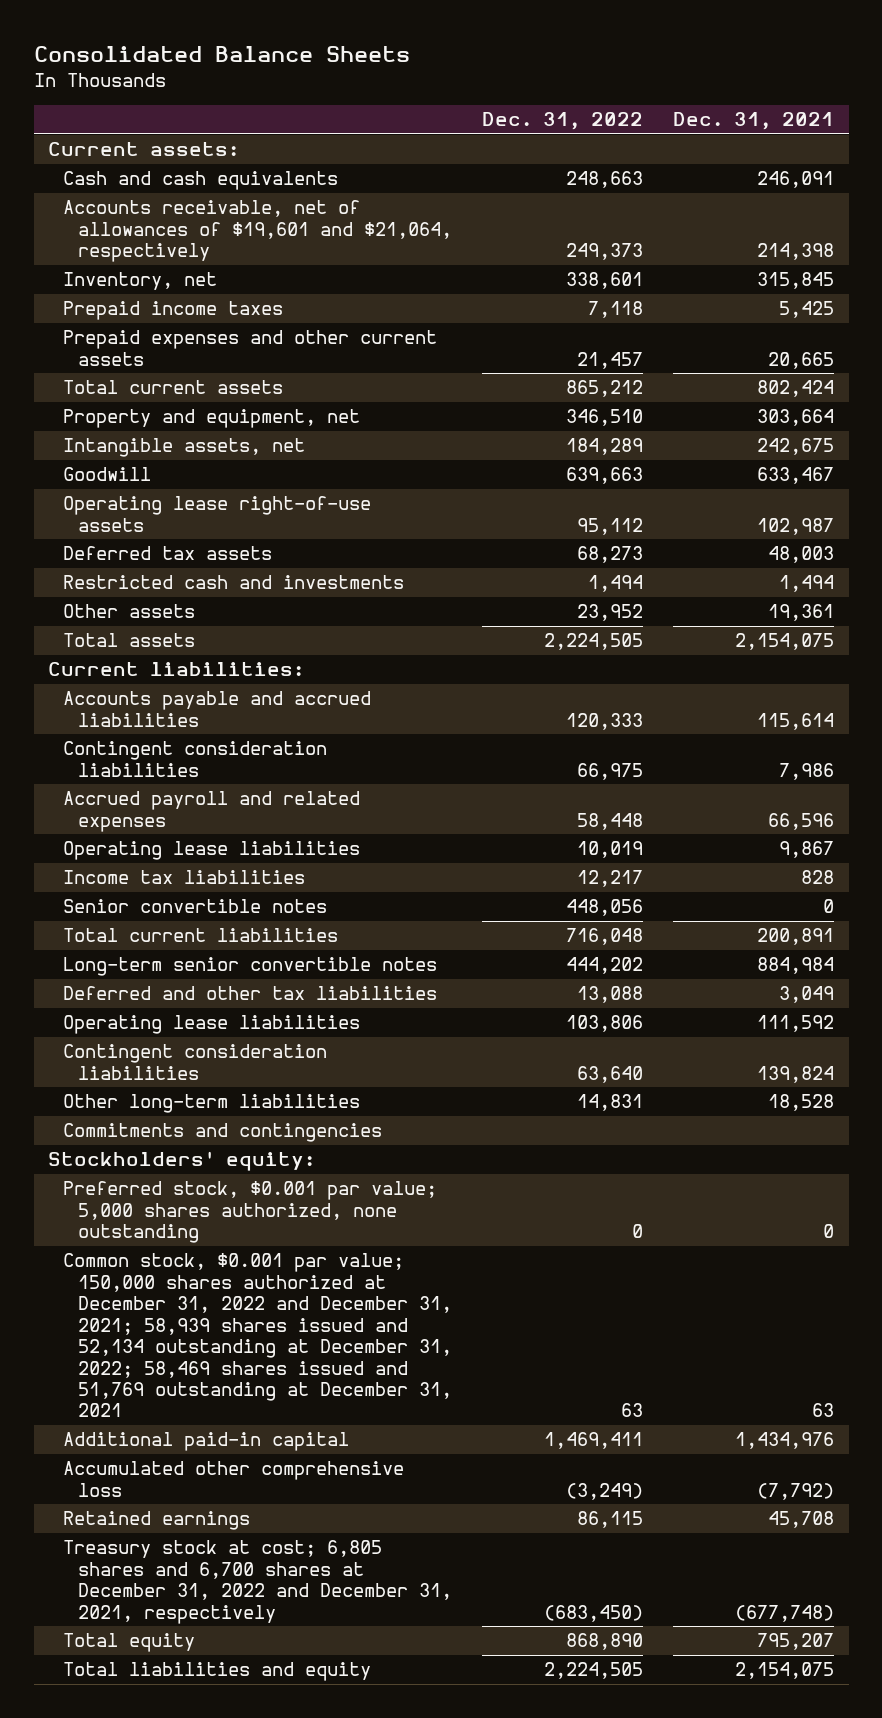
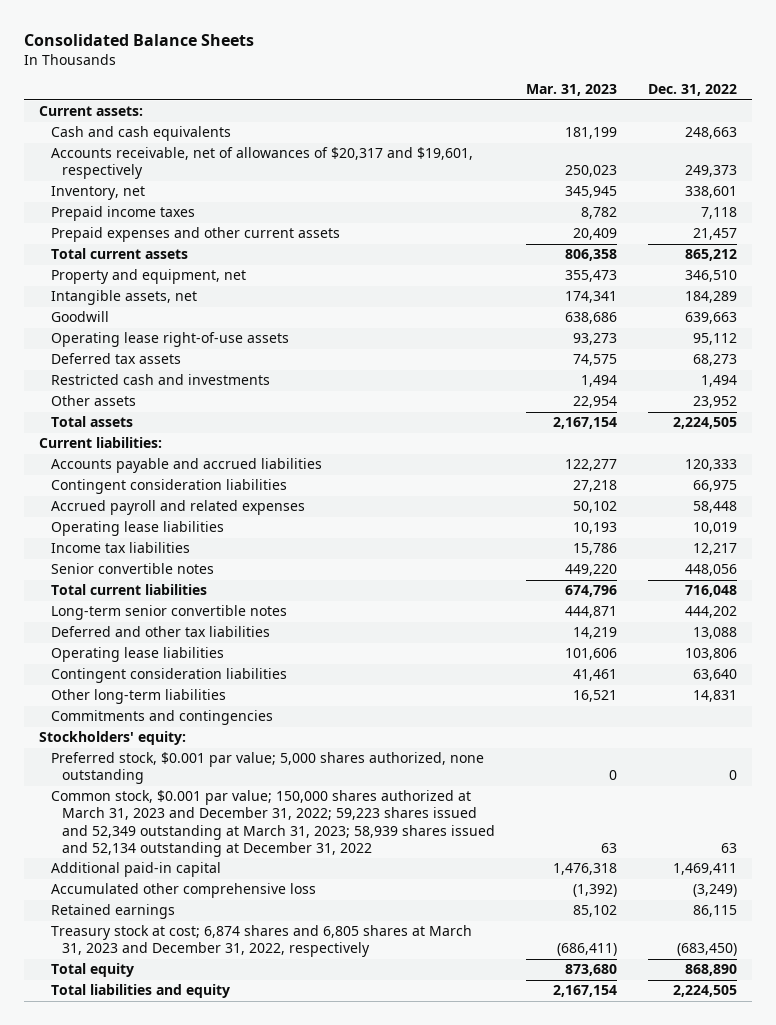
- | Dec. 31, 2022 | Dec. 31, 2021
+ | Mar. 31, 2023 | Dec. 31, 2022
- Accounts receivable, net of allowances of $19,601 and $21,064, respectively | 249,373 | 214,398
+ Accounts receivable, net of allowances of $20,317 and $19,601, respectively | 250,023 | 249,373
- Common stock, $0.001 par value; 150,000 shares authorized at December 31, 2022 and December 31, 2021; 58,939 shares issued and 52,134 outstanding at December 31, 2022; 58,469 shares issued and 51,769 outstanding at December 31, 2021 | 63 | 63
+ Common stock, $0.001 par value; 150,000 shares authorized at March 31, 2023 and December 31, 2022; 59,223 shares issued and 52,349 outstanding at March 31, 2023; 58,939 shares issued and 52,134 outstanding at December 31, 2022 | 63 | 63
- Treasury stock at cost; 6,805 shares and 6,700 shares at December 31, 2022 and December 31, 2021, respectively | (683,450) | (677,748)
+ Treasury stock at cost; 6,874 shares and 6,805 shares at March 31, 2023 and December 31, 2022, respectively | (686,411) | (683,450)

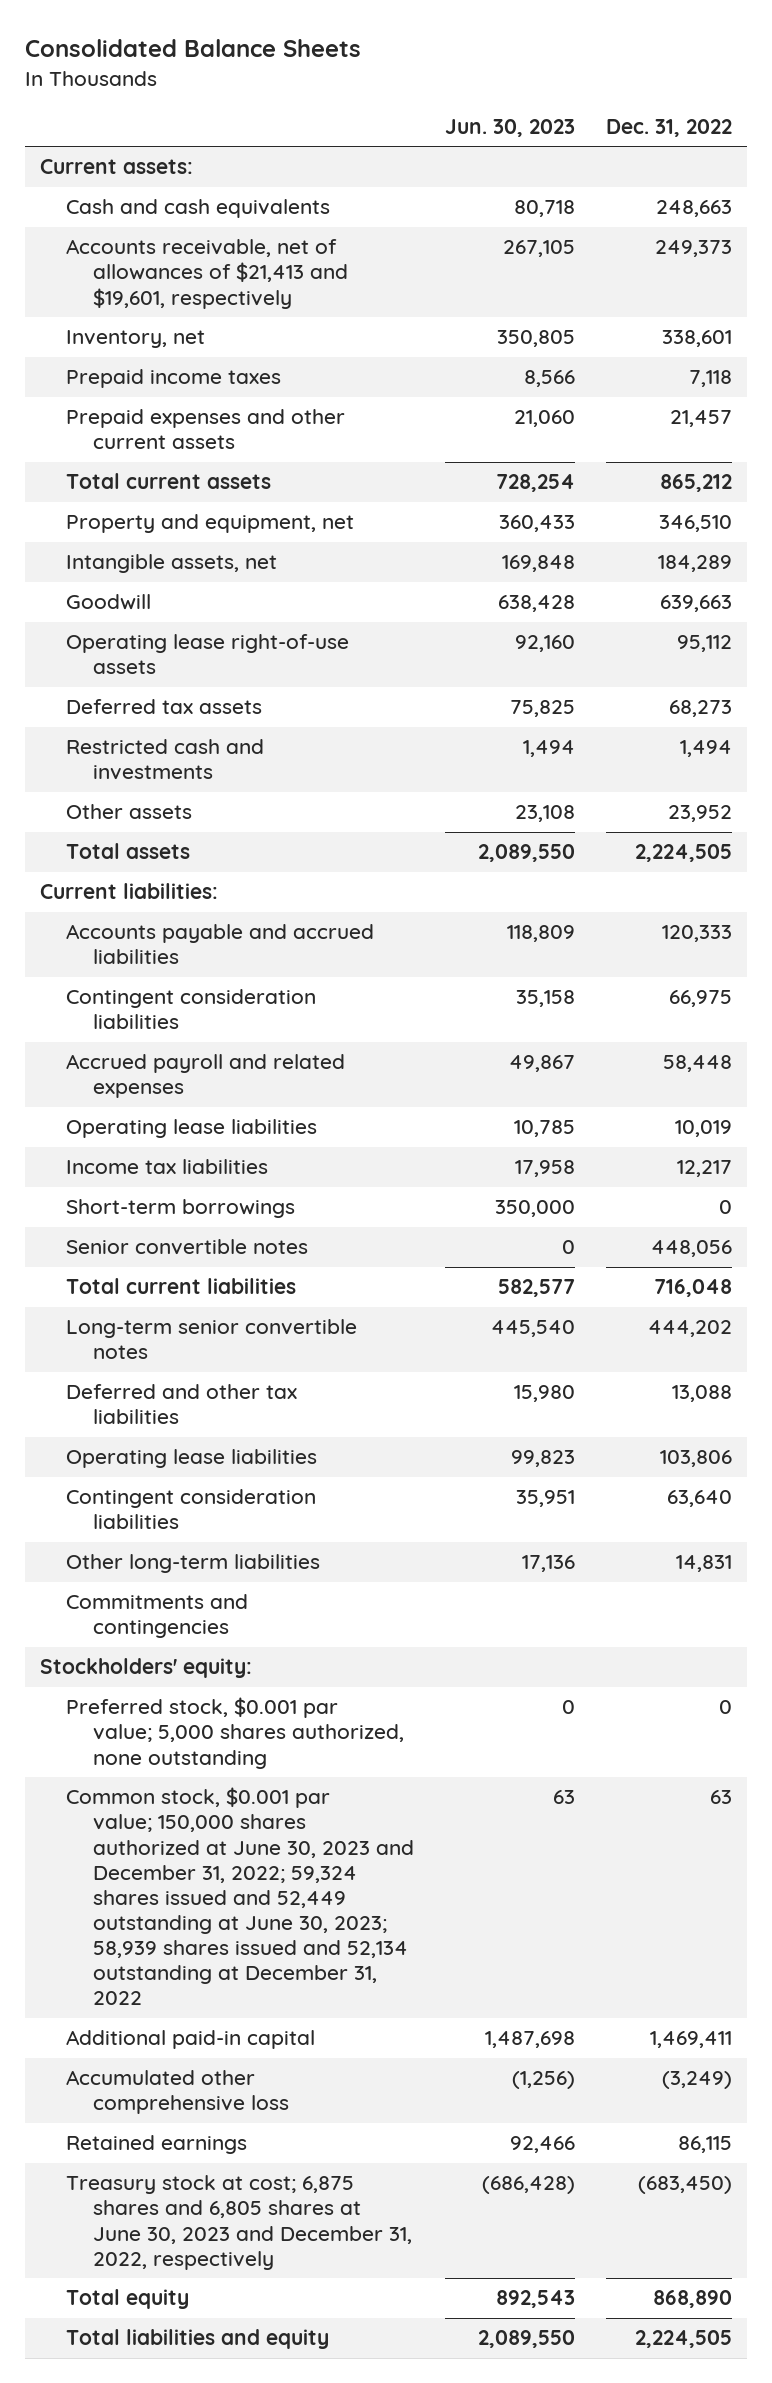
- | Mar. 31, 2023 | Dec. 31, 2022
+ | Jun. 30, 2023 | Dec. 31, 2022
- Accounts receivable, net of allowances of $20,317 and $19,601, respectively | 250,023 | 249,373
+ Accounts receivable, net of allowances of $21,413 and $19,601, respectively | 267,105 | 249,373
+ Short-term borrowings | 350,000 | 0
- Common stock, $0.001 par value; 150,000 shares authorized at March 31, 2023 and December 31, 2022; 59,223 shares issued and 52,349 outstanding at March 31, 2023; 58,939 shares issued and 52,134 outstanding at December 31, 2022 | 63 | 63
+ Common stock, $0.001 par value; 150,000 shares authorized at June 30, 2023 and December 31, 2022; 59,324 shares issued and 52,449 outstanding at June 30, 2023; 58,939 shares issued and 52,134 outstanding at December 31, 2022 | 63 | 63
- Treasury stock at cost; 6,874 shares and 6,805 shares at March 31, 2023 and December 31, 2022, respectively | (686,411) | (683,450)
+ Treasury stock at cost; 6,875 shares and 6,805 shares at June 30, 2023 and December 31, 2022, respectively | (686,428) | (683,450)

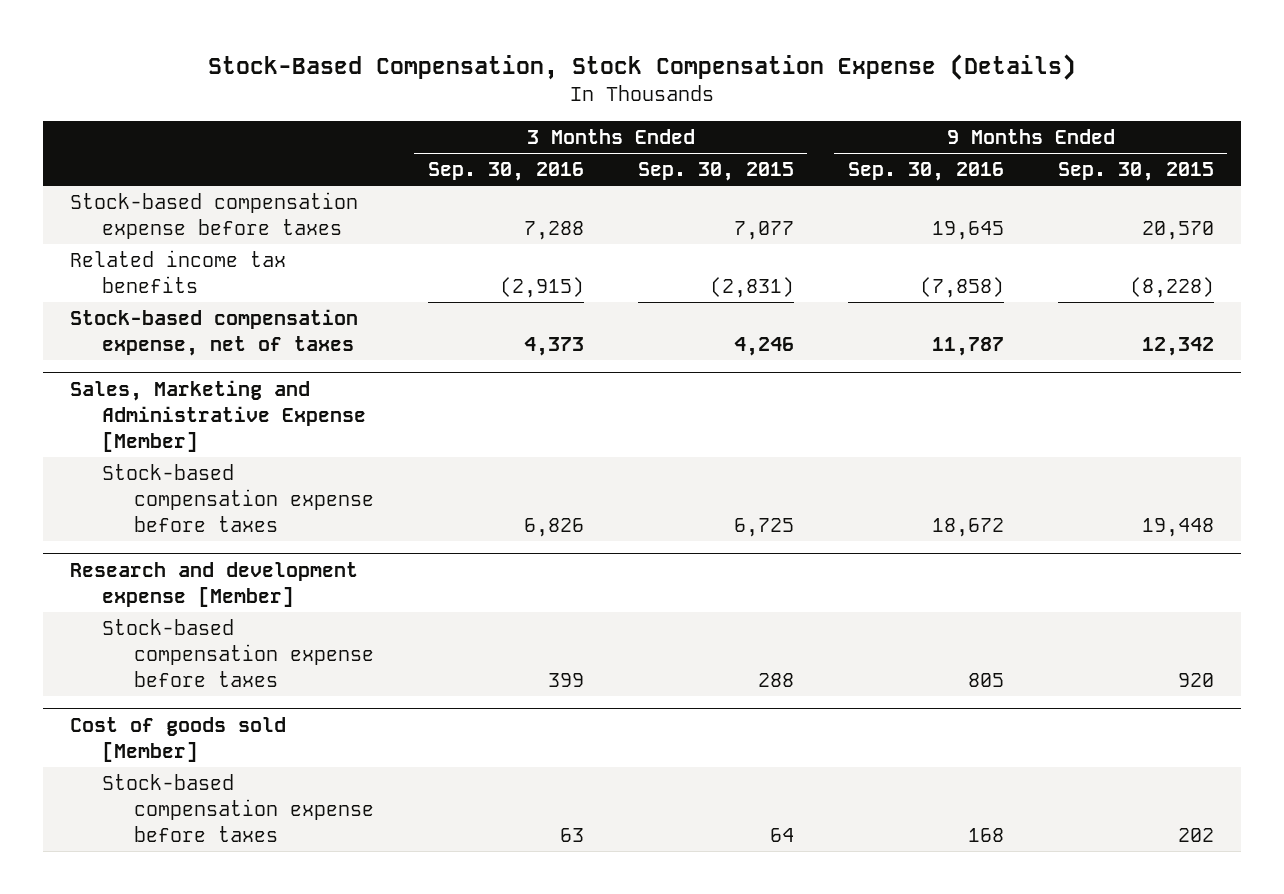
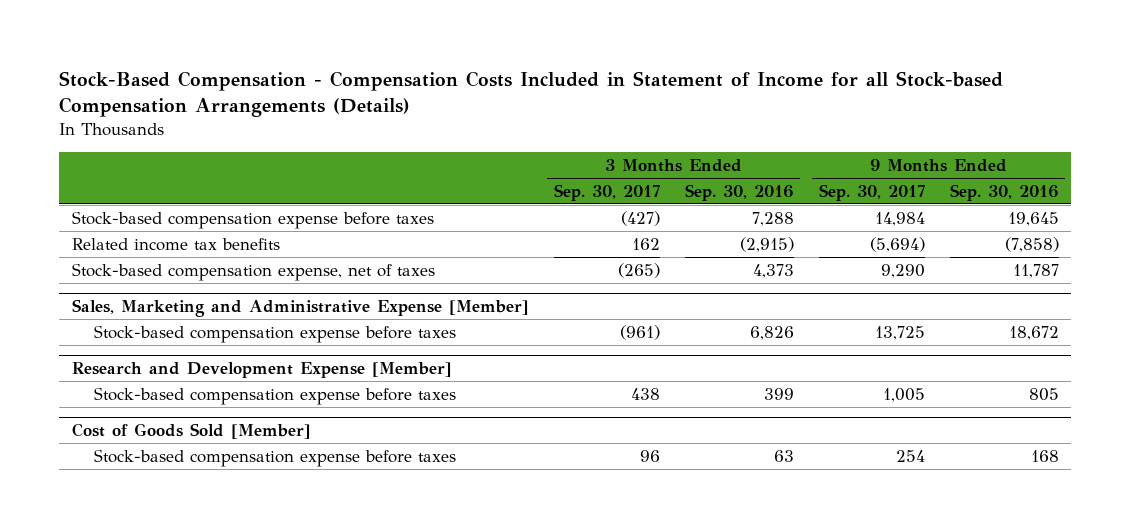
- Stock-Based Compensation, Stock Compensation Expense (Details)
+ Stock-Based Compensation - Compensation Costs Included in Statement of Income for all Stock-based Compensation Arrangements (Details)
- | 3 Months Ended Sep. 30, 2016 | 3 Months Ended Sep. 30, 2015 | 9 Months Ended Sep. 30, 2016 | 9 Months Ended Sep. 30, 2015
+ | 3 Months Ended Sep. 30, 2017 | 3 Months Ended Sep. 30, 2016 | 9 Months Ended Sep. 30, 2017 | 9 Months Ended Sep. 30, 2016
- Research and development expense [Member]
+ Research and Development Expense [Member]
- Cost of goods sold [Member]
+ Cost of Goods Sold [Member]

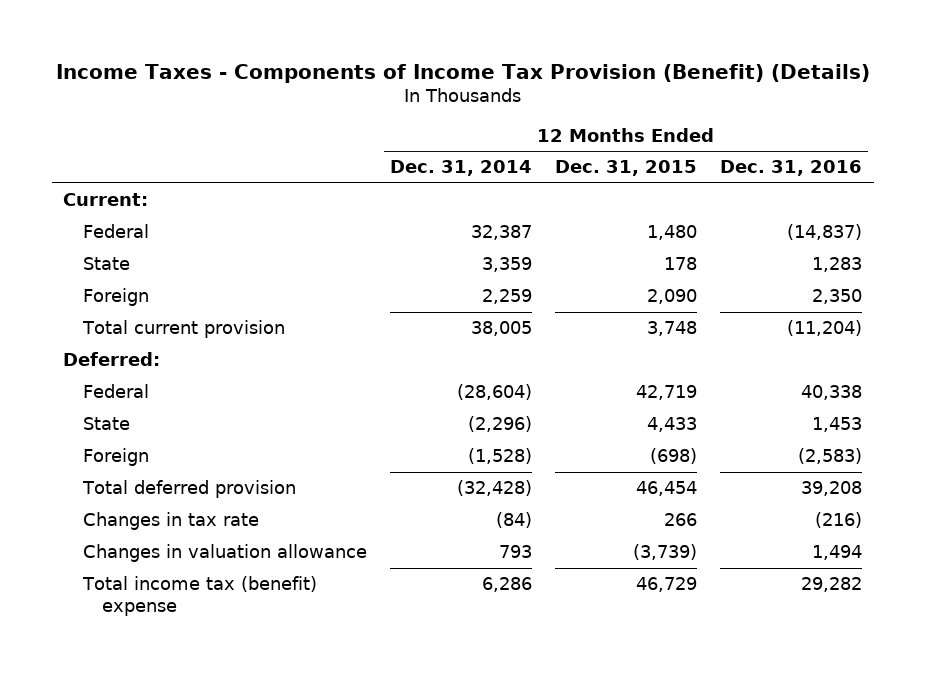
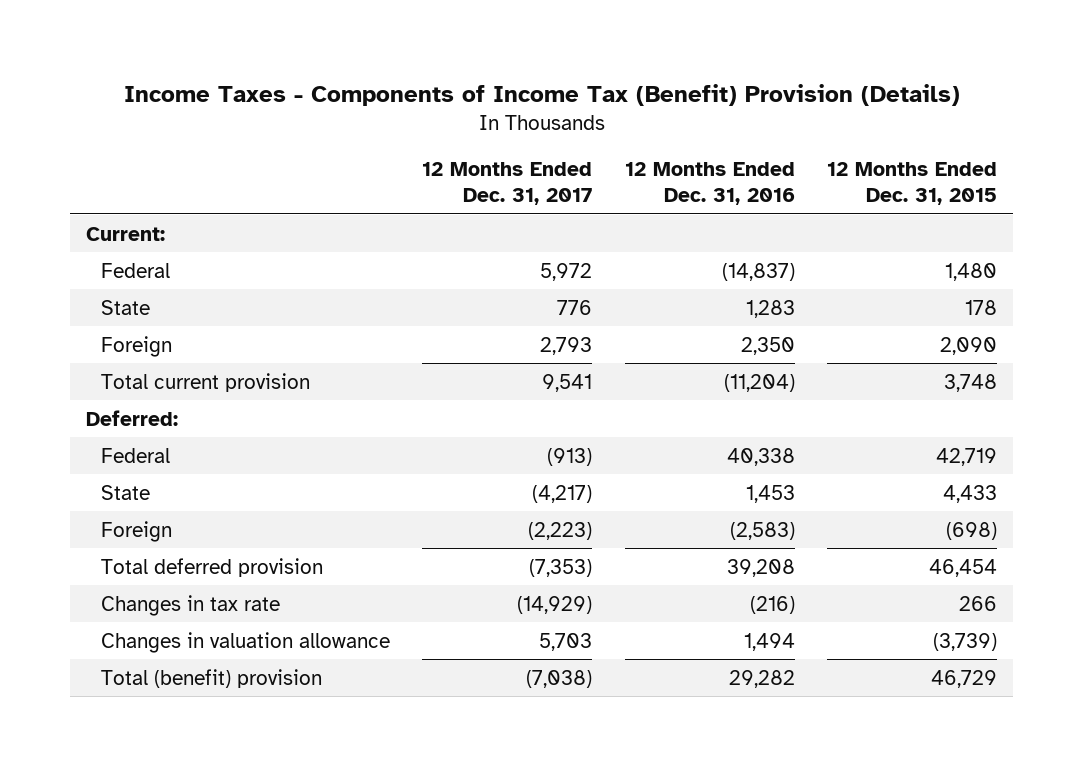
- Income Taxes - Components of Income Tax Provision (Benefit) (Details)
+ Income Taxes - Components of Income Tax (Benefit) Provision (Details)
- | 12 Months Ended Dec. 31, 2014 | 12 Months Ended Dec. 31, 2015 | 12 Months Ended Dec. 31, 2016
+ | 12 Months Ended Dec. 31, 2017 | 12 Months Ended Dec. 31, 2016 | 12 Months Ended Dec. 31, 2015
- Total income tax (benefit) expense | 6,286 | 46,729 | 29,282
+ Total (benefit) provision | (7,038) | 29,282 | 46,729

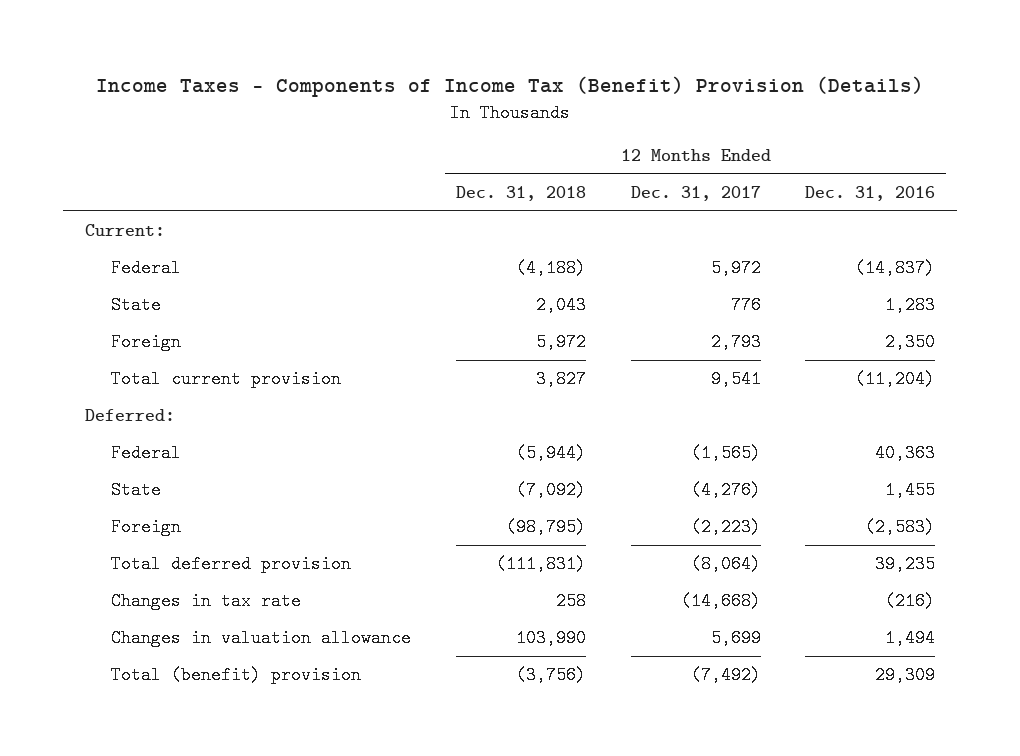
- | 12 Months Ended Dec. 31, 2017 | 12 Months Ended Dec. 31, 2016 | 12 Months Ended Dec. 31, 2015
+ | 12 Months Ended Dec. 31, 2018 | 12 Months Ended Dec. 31, 2017 | 12 Months Ended Dec. 31, 2016
- Federal | (913) | 40,338 | 42,719
- State | (4,217) | 1,453 | 4,433
+ Federal | (5,944) | (1,565) | 40,363
+ State | (7,092) | (4,276) | 1,455
- Total deferred provision | (7,353) | 39,208 | 46,454
- Changes in tax rate | (14,929) | (216) | 266
- Changes in valuation allowance | 5,703 | 1,494 | (3,739)
- Total (benefit) provision | (7,038) | 29,282 | 46,729
+ Total deferred provision | (111,831) | (8,064) | 39,235
+ Changes in tax rate | 258 | (14,668) | (216)
+ Changes in valuation allowance | 103,990 | 5,699 | 1,494
+ Total (benefit) provision | (3,756) | (7,492) | 29,309

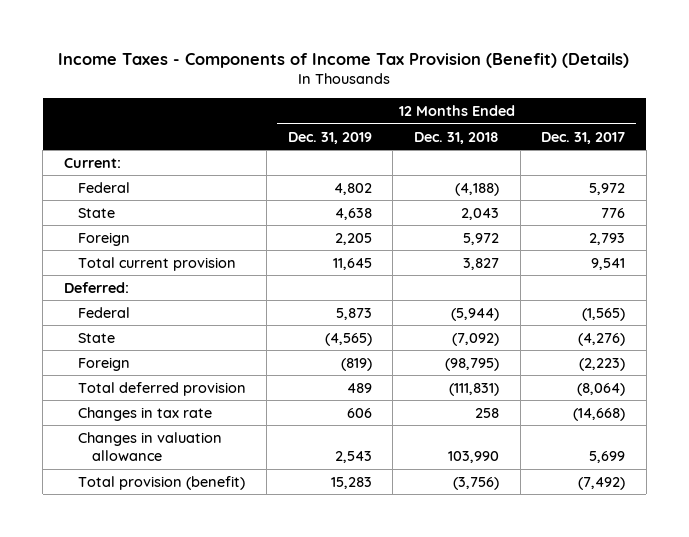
- Income Taxes - Components of Income Tax (Benefit) Provision (Details)
+ Income Taxes - Components of Income Tax Provision (Benefit) (Details)
- | 12 Months Ended Dec. 31, 2018 | 12 Months Ended Dec. 31, 2017 | 12 Months Ended Dec. 31, 2016
+ | 12 Months Ended Dec. 31, 2019 | 12 Months Ended Dec. 31, 2018 | 12 Months Ended Dec. 31, 2017
- Total (benefit) provision | (3,756) | (7,492) | 29,309
+ Total provision (benefit) | 15,283 | (3,756) | (7,492)

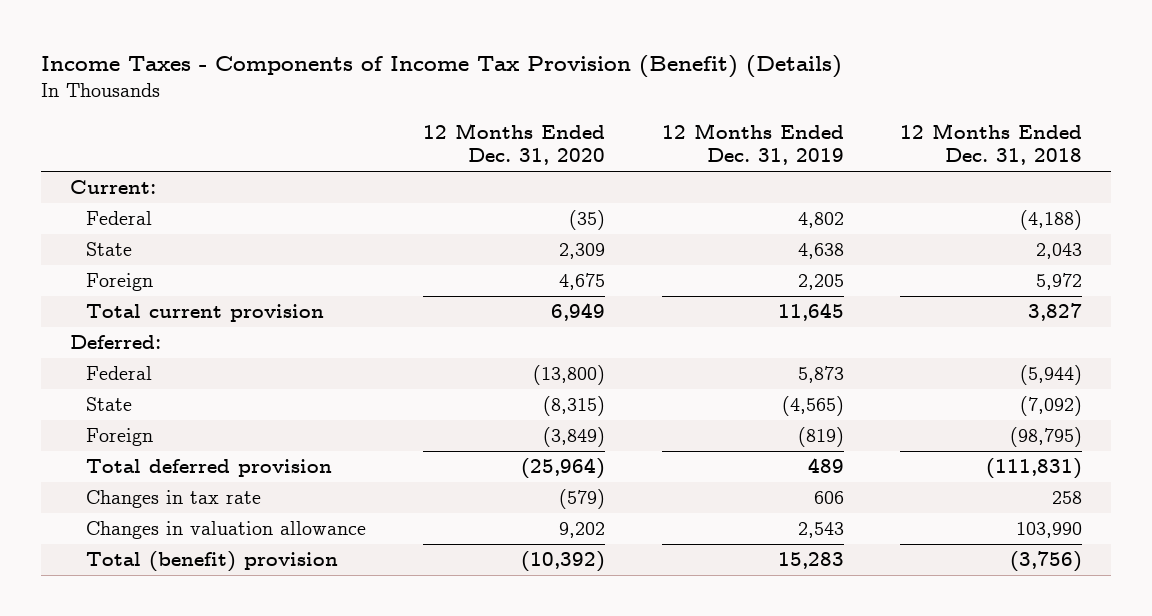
- | 12 Months Ended Dec. 31, 2019 | 12 Months Ended Dec. 31, 2018 | 12 Months Ended Dec. 31, 2017
+ | 12 Months Ended Dec. 31, 2020 | 12 Months Ended Dec. 31, 2019 | 12 Months Ended Dec. 31, 2018
- Total provision (benefit) | 15,283 | (3,756) | (7,492)
+ Total (benefit) provision | (10,392) | 15,283 | (3,756)

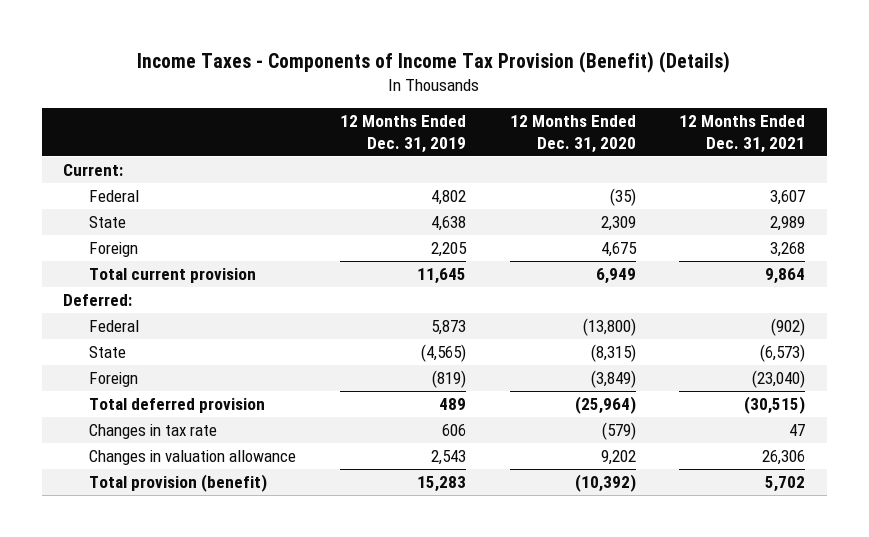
- | 12 Months Ended Dec. 31, 2020 | 12 Months Ended Dec. 31, 2019 | 12 Months Ended Dec. 31, 2018
+ | 12 Months Ended Dec. 31, 2019 | 12 Months Ended Dec. 31, 2020 | 12 Months Ended Dec. 31, 2021
- Total (benefit) provision | (10,392) | 15,283 | (3,756)
+ Total provision (benefit) | 15,283 | (10,392) | 5,702

